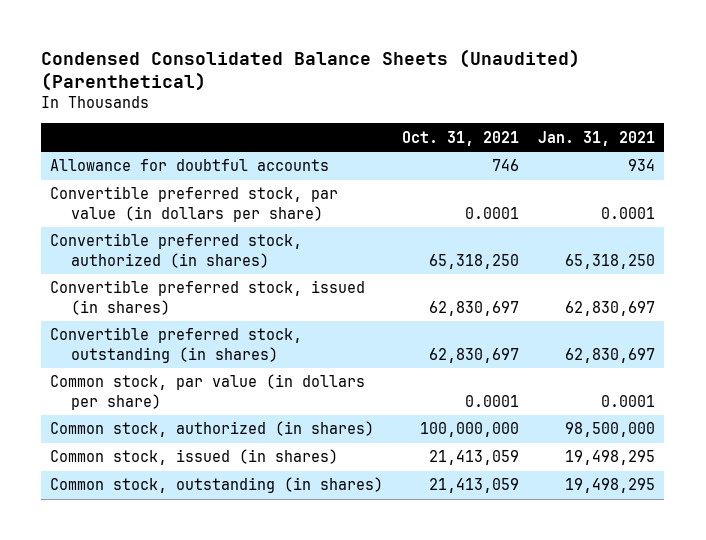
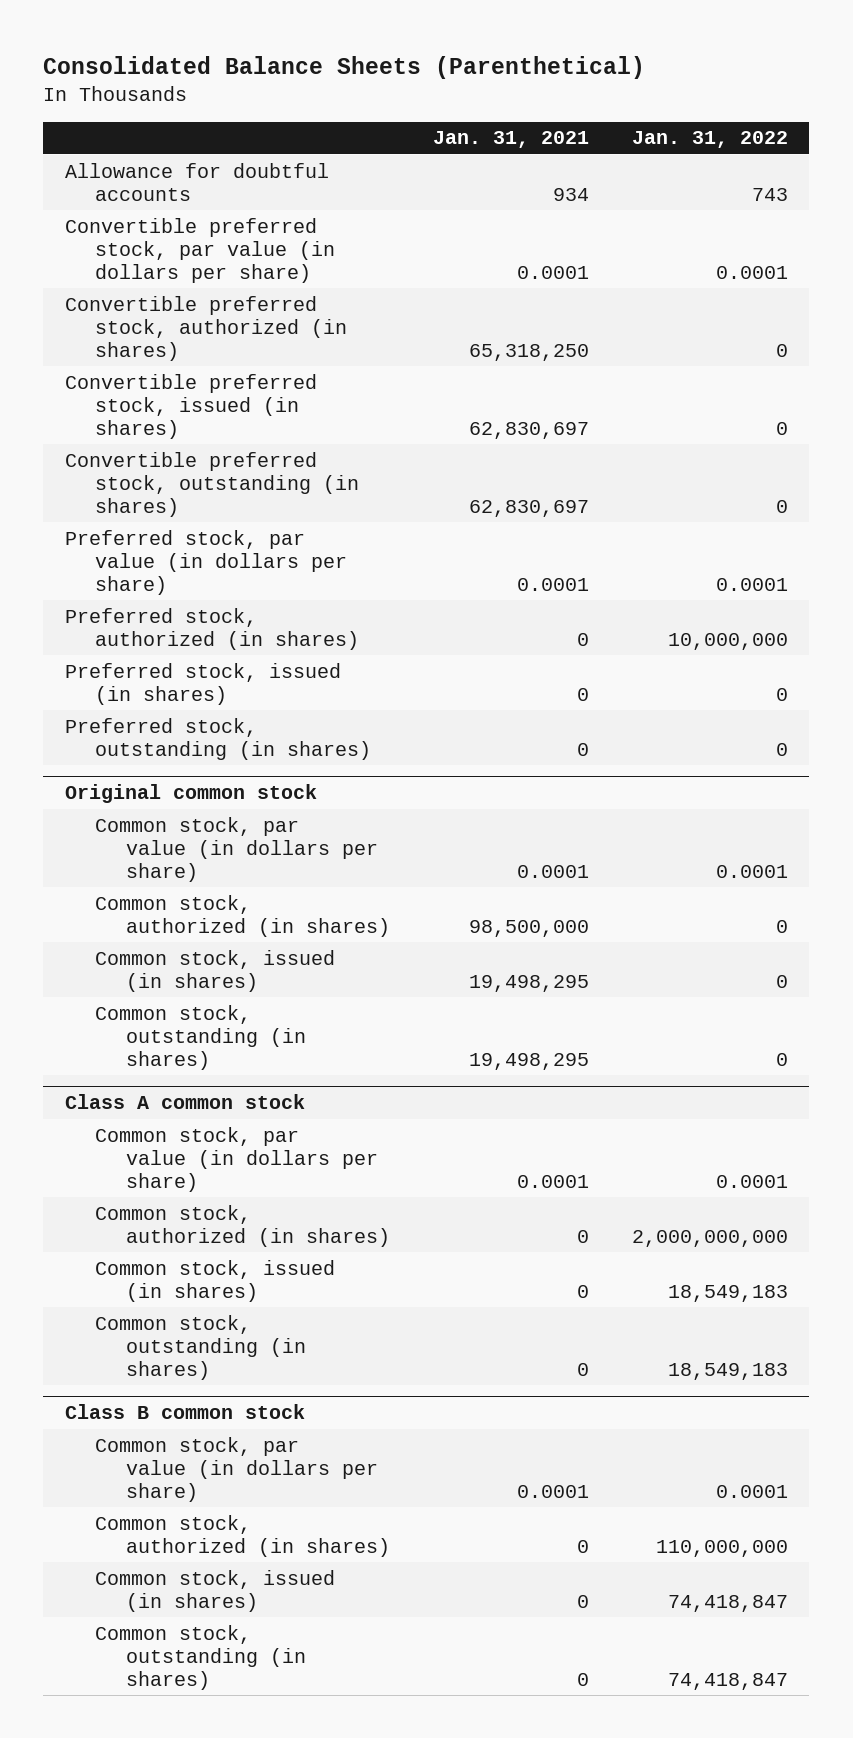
- Condensed Consolidated Balance Sheets (Unaudited) (Parenthetical)
+ Consolidated Balance Sheets (Parenthetical)
- | Oct. 31, 2021 | Jan. 31, 2021
+ | Jan. 31, 2021 | Jan. 31, 2022
+ Preferred stock, par value (in dollars per share) | 0.0001 | 0.0001
+ Preferred stock, authorized (in shares) | 0 | 10,000,000
+ Preferred stock, issued (in shares) | 0 | 0
+ Preferred stock, outstanding (in shares) | 0 | 0
+ Original common stock
+ Class A common stock
+ Common stock, par value (in dollars per share) | 0.0001 | 0.0001
+ Common stock, authorized (in shares) | 0 | 2,000,000,000
+ Common stock, issued (in shares) | 0 | 18,549,183
+ Common stock, outstanding (in shares) | 0 | 18,549,183
+ Class B common stock
+ Common stock, par value (in dollars per share) | 0.0001 | 0.0001
+ Common stock, authorized (in shares) | 0 | 110,000,000
+ Common stock, issued (in shares) | 0 | 74,418,847
+ Common stock, outstanding (in shares) | 0 | 74,418,847

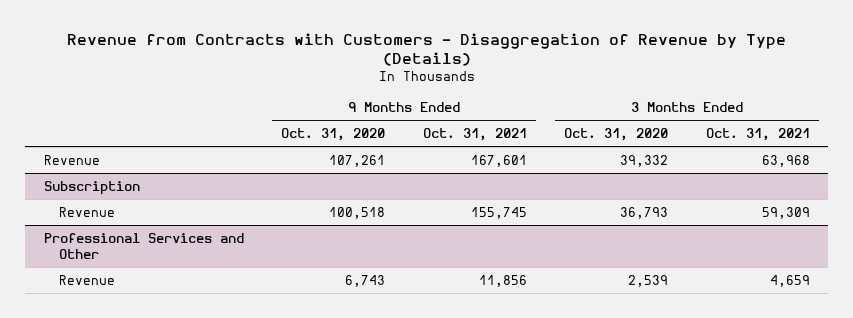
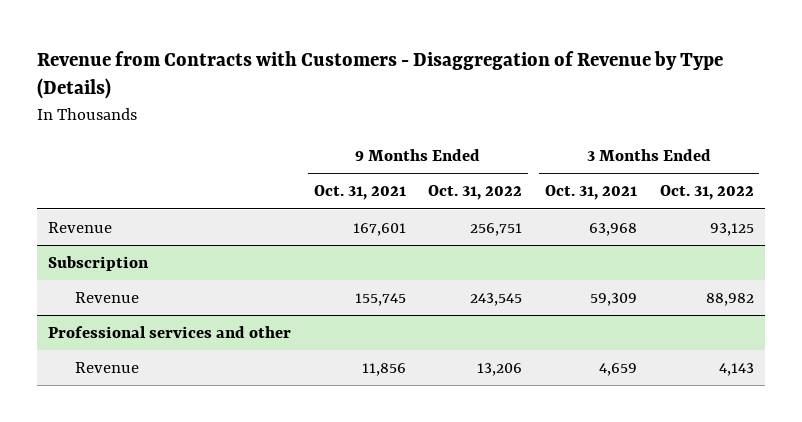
- | 9 Months Ended Oct. 31, 2020 | 9 Months Ended Oct. 31, 2021 | 3 Months Ended Oct. 31, 2020 | 3 Months Ended Oct. 31, 2021
+ | 9 Months Ended Oct. 31, 2021 | 9 Months Ended Oct. 31, 2022 | 3 Months Ended Oct. 31, 2021 | 3 Months Ended Oct. 31, 2022
- Professional Services and Other
+ Professional services and other

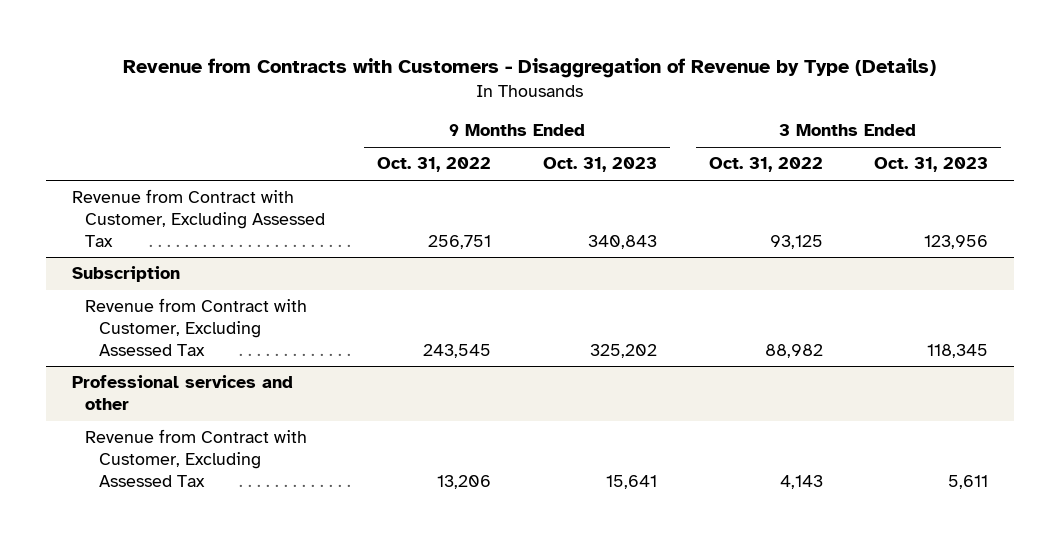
- | 9 Months Ended Oct. 31, 2021 | 9 Months Ended Oct. 31, 2022 | 3 Months Ended Oct. 31, 2021 | 3 Months Ended Oct. 31, 2022
+ | 9 Months Ended Oct. 31, 2022 | 9 Months Ended Oct. 31, 2023 | 3 Months Ended Oct. 31, 2022 | 3 Months Ended Oct. 31, 2023
- Revenue | 167,601 | 256,751 | 63,968 | 93,125
+ Revenue from Contract with Customer, Excluding Assessed Tax | 256,751 | 340,843 | 93,125 | 123,956
@ Subscription
- Revenue | 155,745 | 243,545 | 59,309 | 88,982
+ Revenue from Contract with Customer, Excluding Assessed Tax | 243,545 | 325,202 | 88,982 | 118,345
@ Professional services and other
- Revenue | 11,856 | 13,206 | 4,659 | 4,143
+ Revenue from Contract with Customer, Excluding Assessed Tax | 13,206 | 15,641 | 4,143 | 5,611

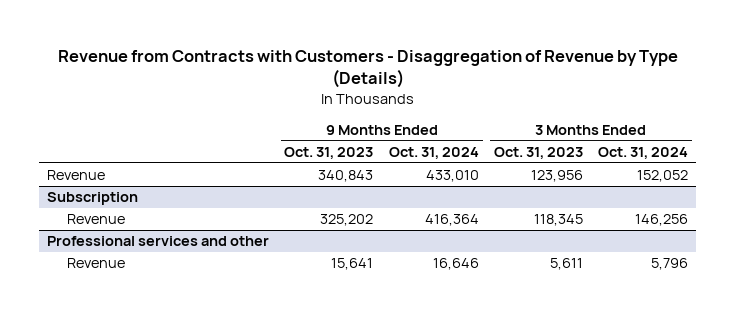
- | 9 Months Ended Oct. 31, 2022 | 9 Months Ended Oct. 31, 2023 | 3 Months Ended Oct. 31, 2022 | 3 Months Ended Oct. 31, 2023
+ | 9 Months Ended Oct. 31, 2023 | 9 Months Ended Oct. 31, 2024 | 3 Months Ended Oct. 31, 2023 | 3 Months Ended Oct. 31, 2024
- Revenue from Contract with Customer, Excluding Assessed Tax | 256,751 | 340,843 | 93,125 | 123,956
+ Revenue | 340,843 | 433,010 | 123,956 | 152,052
@ Subscription
- Revenue from Contract with Customer, Excluding Assessed Tax | 243,545 | 325,202 | 88,982 | 118,345
+ Revenue | 325,202 | 416,364 | 118,345 | 146,256
@ Professional services and other
- Revenue from Contract with Customer, Excluding Assessed Tax | 13,206 | 15,641 | 4,143 | 5,611
+ Revenue | 15,641 | 16,646 | 5,611 | 5,796

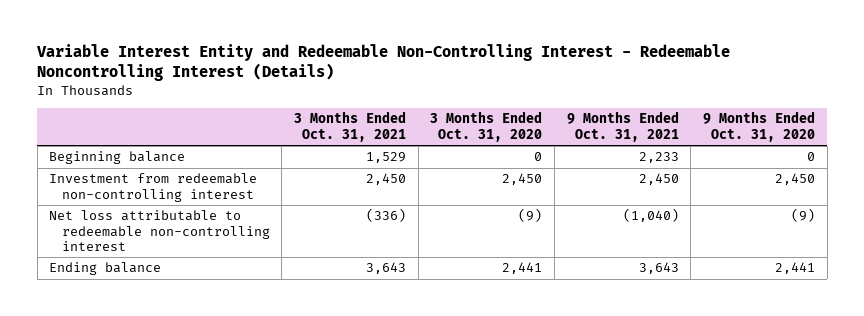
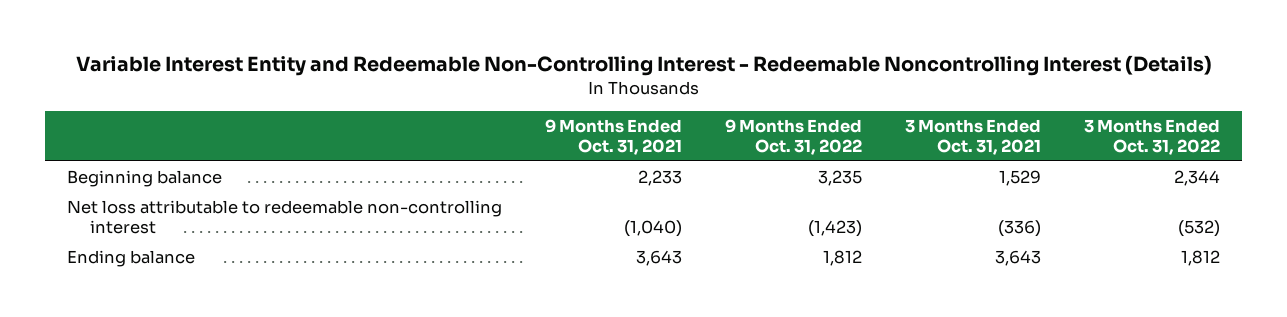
- | 3 Months Ended Oct. 31, 2021 | 3 Months Ended Oct. 31, 2020 | 9 Months Ended Oct. 31, 2021 | 9 Months Ended Oct. 31, 2020
+ | 9 Months Ended Oct. 31, 2021 | 9 Months Ended Oct. 31, 2022 | 3 Months Ended Oct. 31, 2021 | 3 Months Ended Oct. 31, 2022
- Investment from redeemable non-controlling interest | 2,450 | 2,450 | 2,450 | 2,450

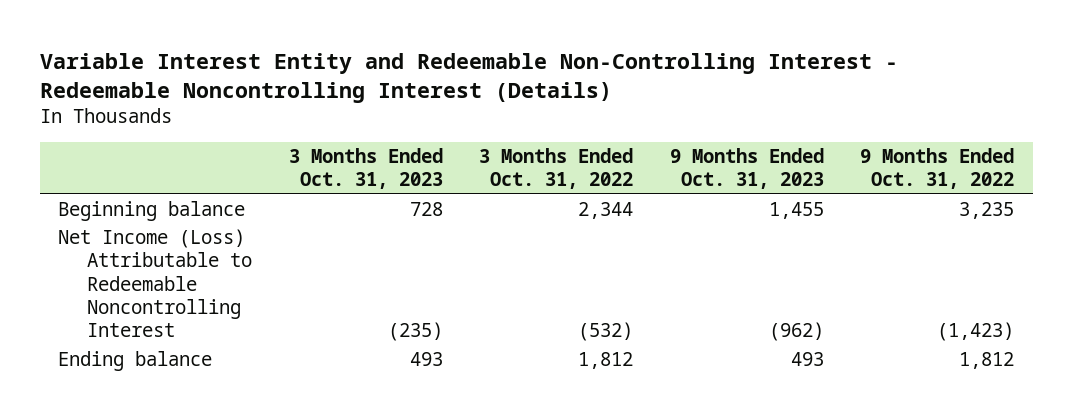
- | 9 Months Ended Oct. 31, 2021 | 9 Months Ended Oct. 31, 2022 | 3 Months Ended Oct. 31, 2021 | 3 Months Ended Oct. 31, 2022
+ | 3 Months Ended Oct. 31, 2023 | 3 Months Ended Oct. 31, 2022 | 9 Months Ended Oct. 31, 2023 | 9 Months Ended Oct. 31, 2022
- Net loss attributable to redeemable non-controlling interest | (1,040) | (1,423) | (336) | (532)
+ Net Income (Loss) Attributable to Redeemable Noncontrolling Interest | (235) | (532) | (962) | (1,423)

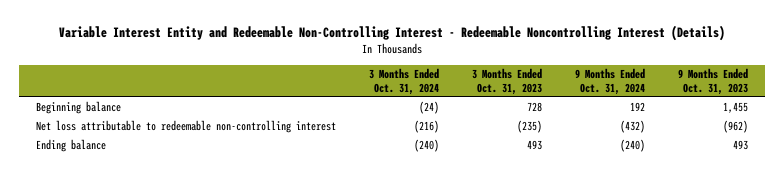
- | 3 Months Ended Oct. 31, 2023 | 3 Months Ended Oct. 31, 2022 | 9 Months Ended Oct. 31, 2023 | 9 Months Ended Oct. 31, 2022
+ | 3 Months Ended Oct. 31, 2024 | 3 Months Ended Oct. 31, 2023 | 9 Months Ended Oct. 31, 2024 | 9 Months Ended Oct. 31, 2023
- Net Income (Loss) Attributable to Redeemable Noncontrolling Interest | (235) | (532) | (962) | (1,423)
+ Net loss attributable to redeemable non-controlling interest | (216) | (235) | (432) | (962)

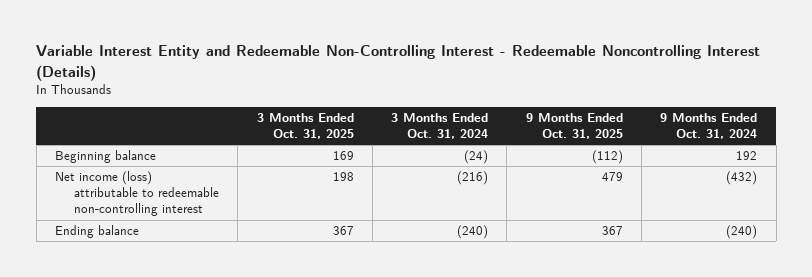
- | 3 Months Ended Oct. 31, 2024 | 3 Months Ended Oct. 31, 2023 | 9 Months Ended Oct. 31, 2024 | 9 Months Ended Oct. 31, 2023
+ | 3 Months Ended Oct. 31, 2025 | 3 Months Ended Oct. 31, 2024 | 9 Months Ended Oct. 31, 2025 | 9 Months Ended Oct. 31, 2024
- Net loss attributable to redeemable non-controlling interest | (216) | (235) | (432) | (962)
+ Net income (loss) attributable to redeemable non-controlling interest | 198 | (216) | 479 | (432)

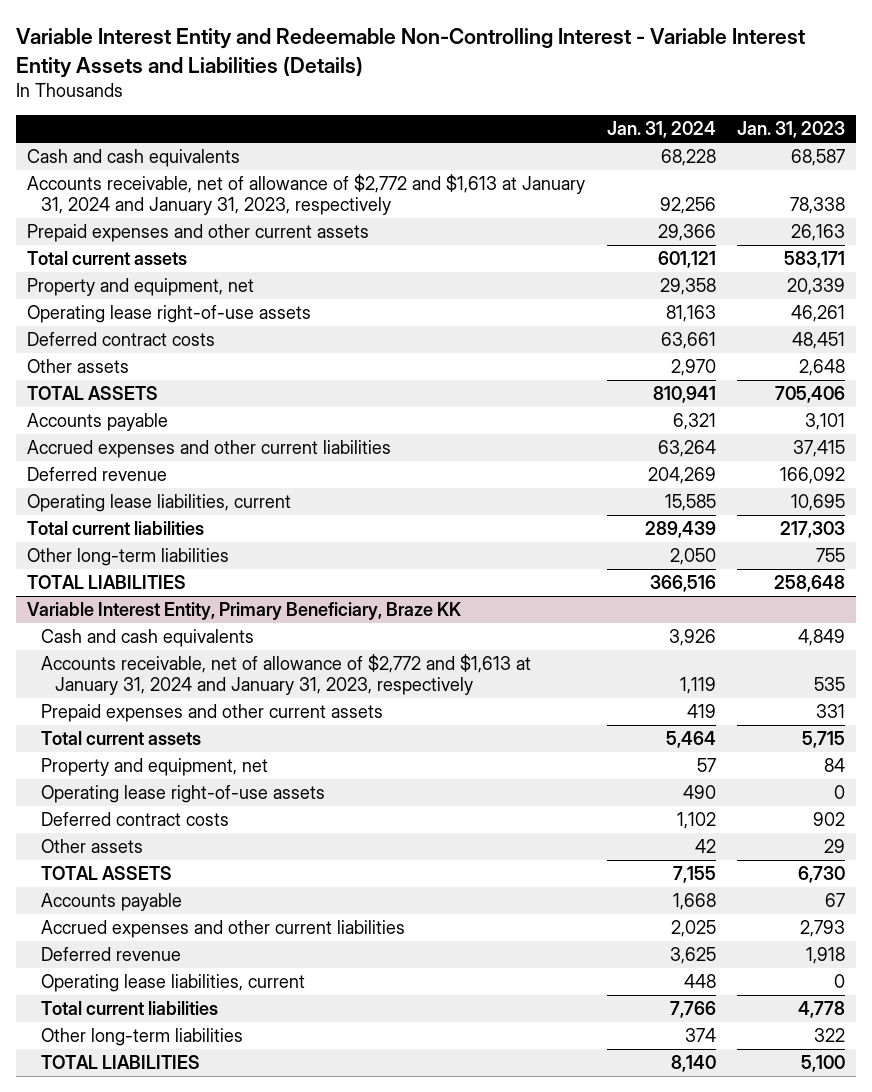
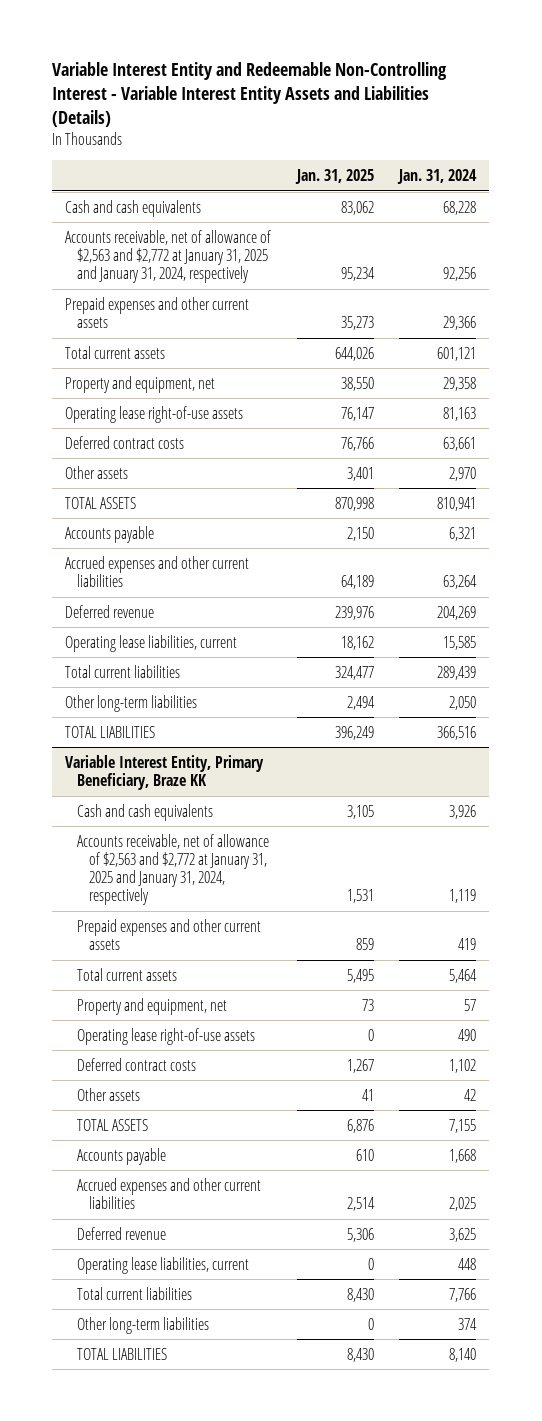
- | Jan. 31, 2024 | Jan. 31, 2023
+ | Jan. 31, 2025 | Jan. 31, 2024
- Accounts receivable, net of allowance of $2,772 and $1,613 at January 31, 2024 and January 31, 2023, respectively | 92,256 | 78,338
+ Accounts receivable, net of allowance of $2,563 and $2,772 at January 31, 2025 and January 31, 2024, respectively | 95,234 | 92,256
@ Variable Interest Entity, Primary Beneficiary, Braze KK
- Accounts receivable, net of allowance of $2,772 and $1,613 at January 31, 2024 and January 31, 2023, respectively | 1,119 | 535
+ Accounts receivable, net of allowance of $2,563 and $2,772 at January 31, 2025 and January 31, 2024, respectively | 1,531 | 1,119

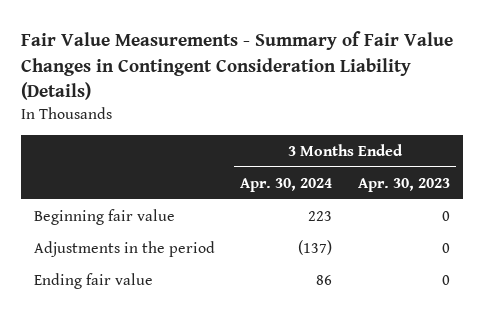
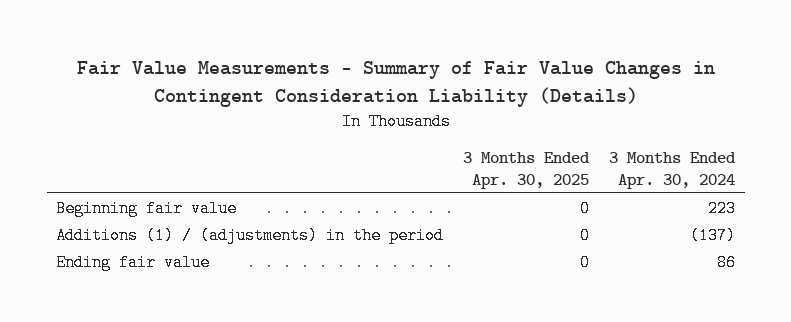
- | 3 Months Ended Apr. 30, 2024 | 3 Months Ended Apr. 30, 2023
+ | 3 Months Ended Apr. 30, 2025 | 3 Months Ended Apr. 30, 2024
- Adjustments in the period | (137) | 0
+ Additions (1) / (adjustments) in the period | 0 | (137)

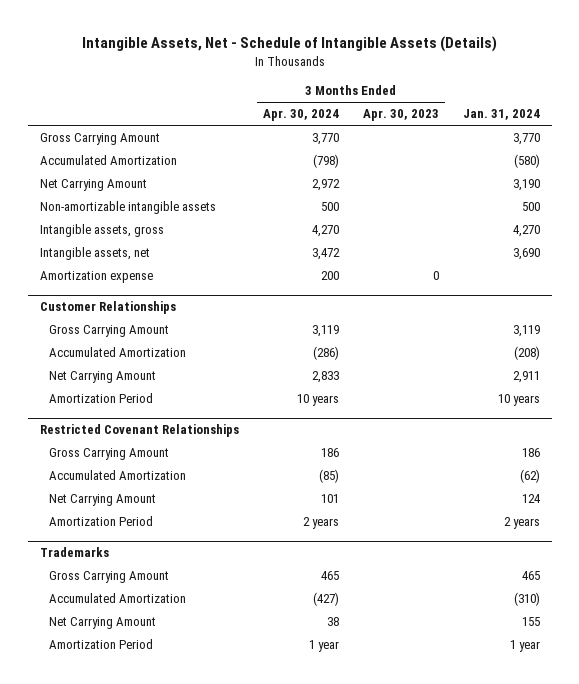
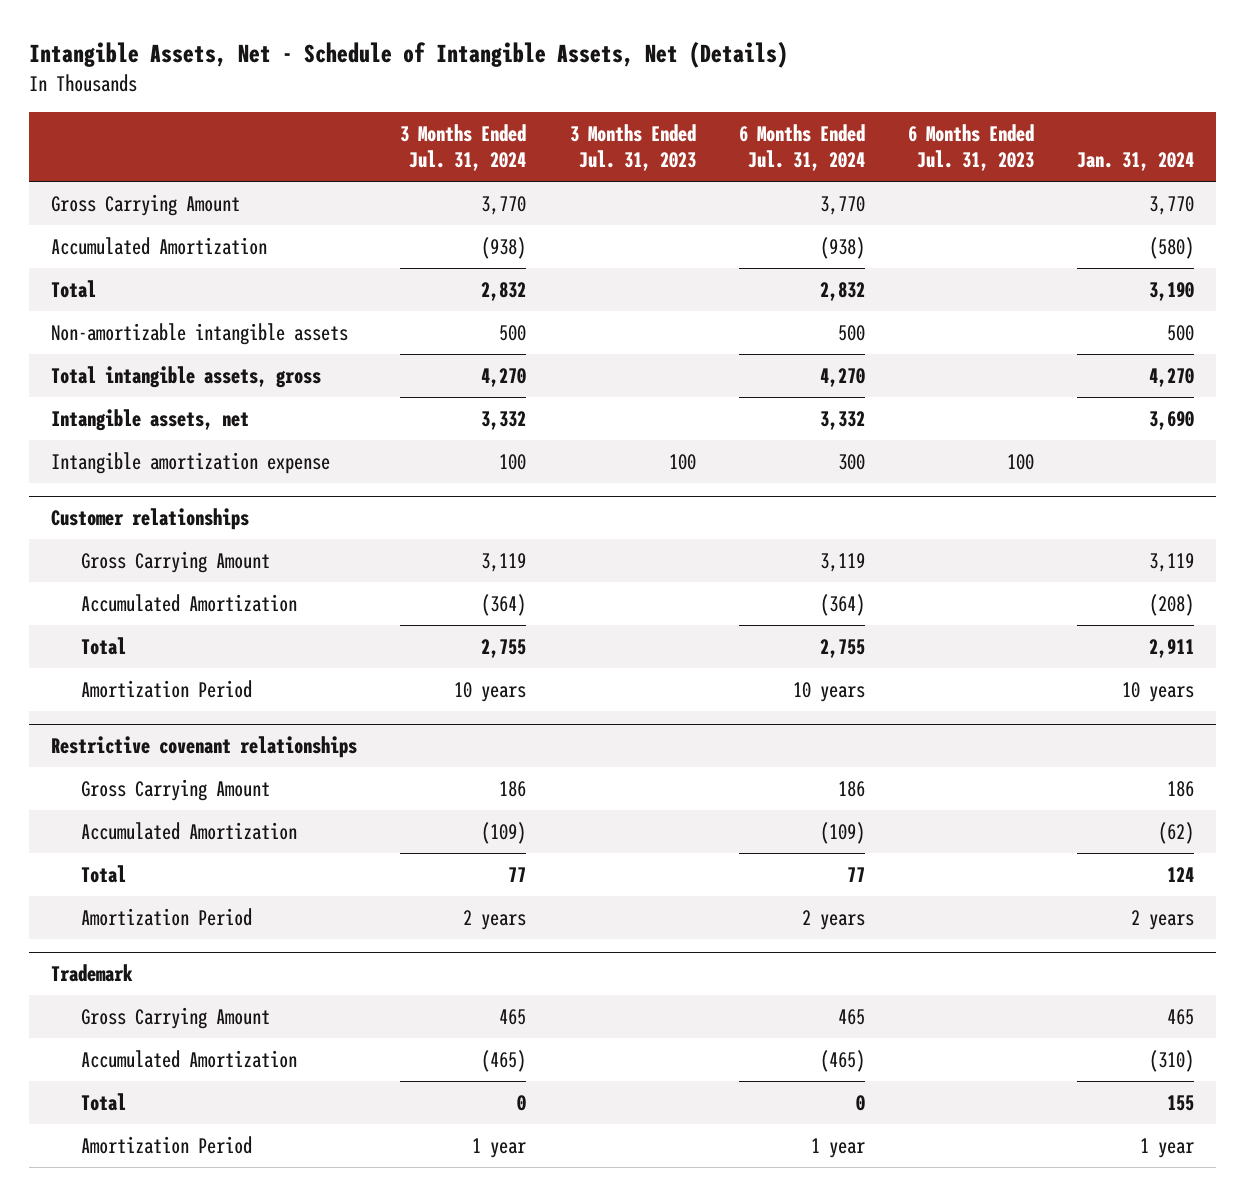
- Intangible Assets, Net - Schedule of Intangible Assets (Details)
+ Intangible Assets, Net - Schedule of Intangible Assets, Net (Details)
- | 3 Months Ended Apr. 30, 2024 | 3 Months Ended Apr. 30, 2023 | Jan. 31, 2024
+ | 3 Months Ended Jul. 31, 2024 | 3 Months Ended Jul. 31, 2023 | 6 Months Ended Jul. 31, 2024 | 6 Months Ended Jul. 31, 2023 | Jan. 31, 2024
- Net Carrying Amount | 2,972 | | 3,190
+ Total | 2,832 | | 2,832 | | 3,190
- Intangible assets, gross | 4,270 | | 4,270
+ Total intangible assets, gross | 4,270 | | 4,270 | | 4,270
- Amortization expense | 200 | 0 |
- Customer Relationships
+ Intangible amortization expense | 100 | 100 | 300 | 100 |
+ Customer relationships
- Net Carrying Amount | 2,833 | | 2,911
+ Total | 2,755 | | 2,755 | | 2,911
- Restricted Covenant Relationships
+ Restrictive covenant relationships
- Net Carrying Amount | 101 | | 124
+ Total | 77 | | 77 | | 124
- Trademarks
+ Trademark
- Net Carrying Amount | 38 | | 155
+ Total | 0 | | 0 | | 155

